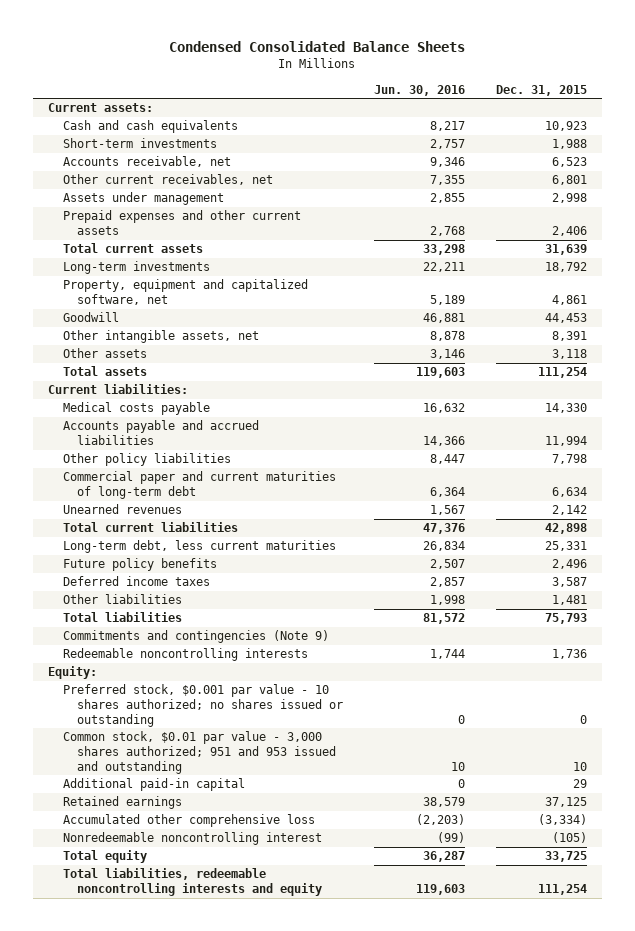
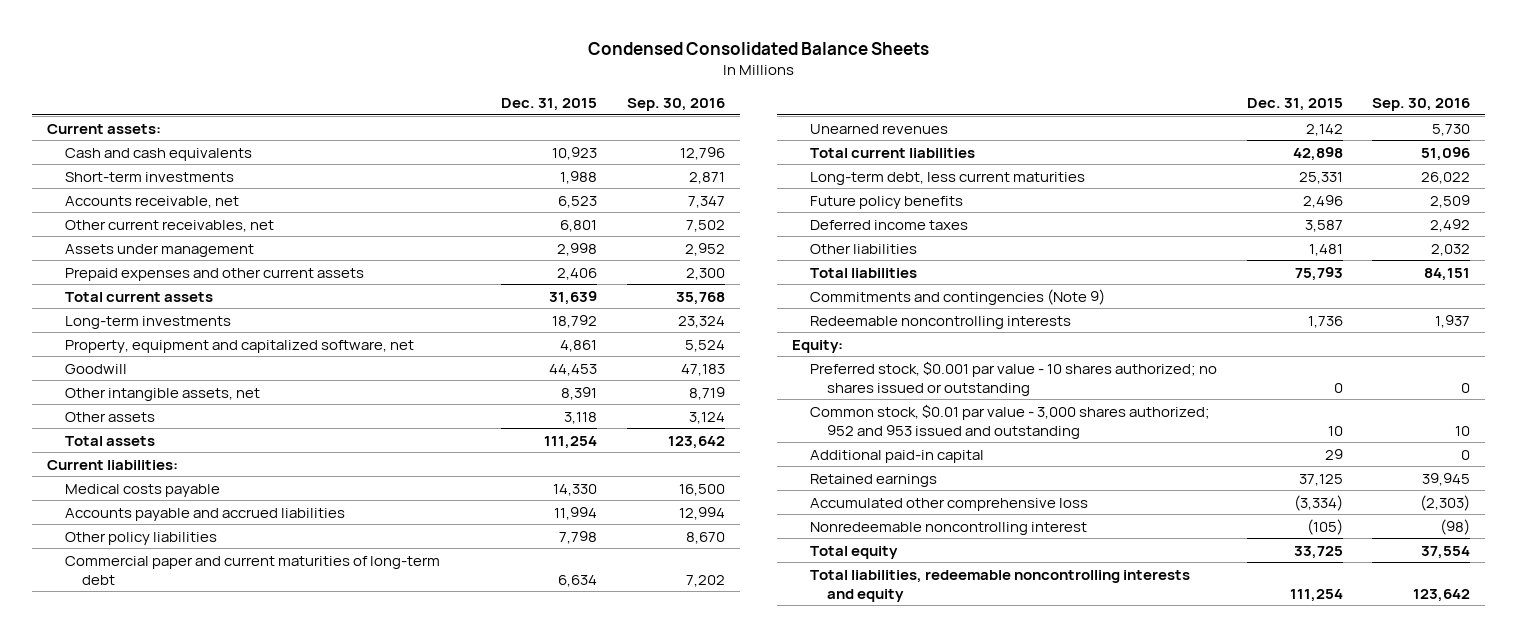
- | Jun. 30, 2016 | Dec. 31, 2015
+ | Dec. 31, 2015 | Sep. 30, 2016
- Common stock, $0.01 par value - 3,000 shares authorized; 951 and 953 issued and outstanding | 10 | 10
+ Common stock, $0.01 par value - 3,000 shares authorized; 952 and 953 issued and outstanding | 10 | 10

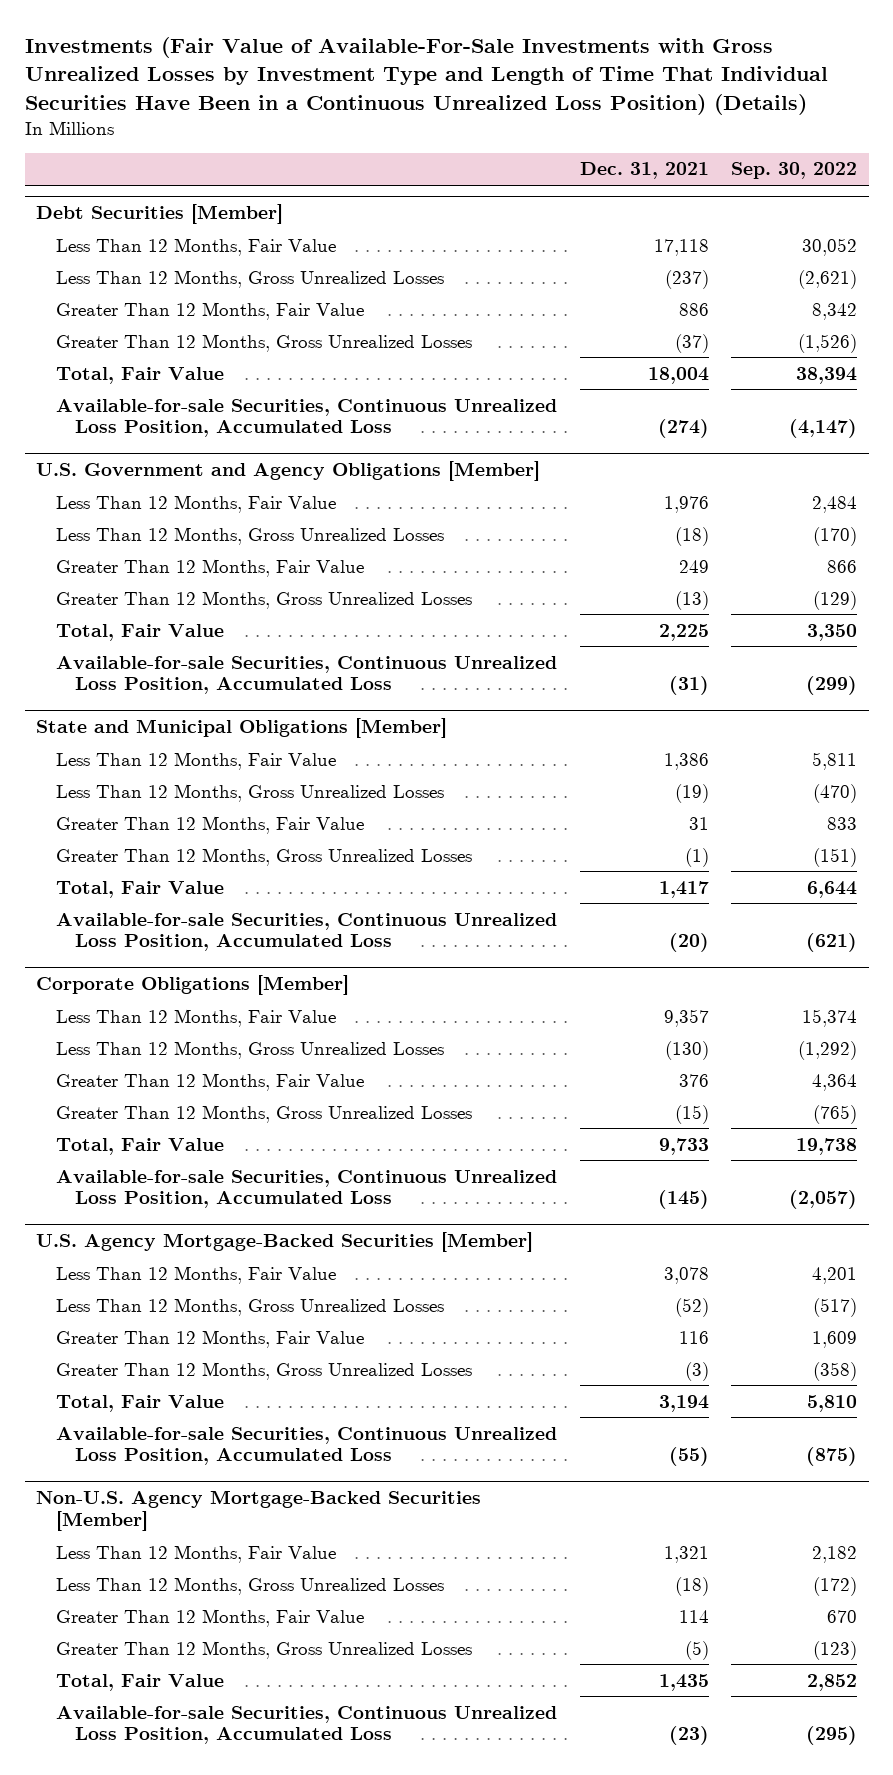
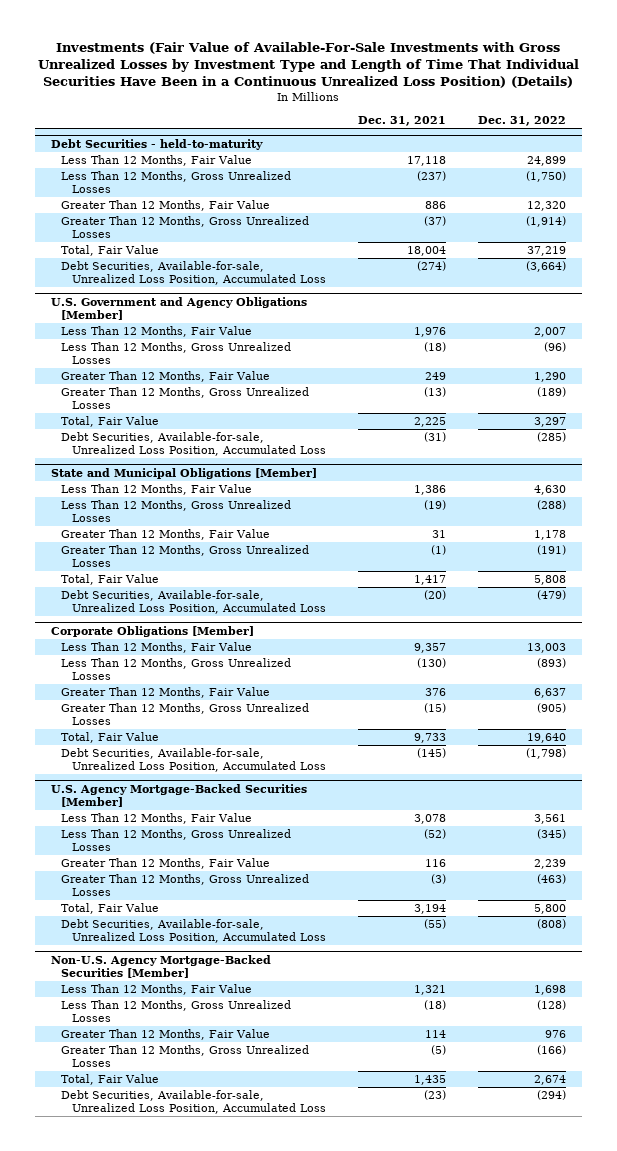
- | Dec. 31, 2021 | Sep. 30, 2022
+ | Dec. 31, 2021 | Dec. 31, 2022
- Debt Securities [Member]
+ Debt Securities - held-to-maturity
- Available-for-sale Securities, Continuous Unrealized Loss Position, Accumulated Loss | (274) | (4,147)
+ Debt Securities, Available-for-sale, Unrealized Loss Position, Accumulated Loss | (274) | (3,664)
@ U.S. Government and Agency Obligations [Member]
- Available-for-sale Securities, Continuous Unrealized Loss Position, Accumulated Loss | (31) | (299)
+ Debt Securities, Available-for-sale, Unrealized Loss Position, Accumulated Loss | (31) | (285)
@ State and Municipal Obligations [Member]
- Available-for-sale Securities, Continuous Unrealized Loss Position, Accumulated Loss | (20) | (621)
+ Debt Securities, Available-for-sale, Unrealized Loss Position, Accumulated Loss | (20) | (479)
@ Corporate Obligations [Member]
- Available-for-sale Securities, Continuous Unrealized Loss Position, Accumulated Loss | (145) | (2,057)
+ Debt Securities, Available-for-sale, Unrealized Loss Position, Accumulated Loss | (145) | (1,798)
@ U.S. Agency Mortgage-Backed Securities [Member]
- Available-for-sale Securities, Continuous Unrealized Loss Position, Accumulated Loss | (55) | (875)
+ Debt Securities, Available-for-sale, Unrealized Loss Position, Accumulated Loss | (55) | (808)
@ Non-U.S. Agency Mortgage-Backed Securities [Member]
- Available-for-sale Securities, Continuous Unrealized Loss Position, Accumulated Loss | (23) | (295)
+ Debt Securities, Available-for-sale, Unrealized Loss Position, Accumulated Loss | (23) | (294)

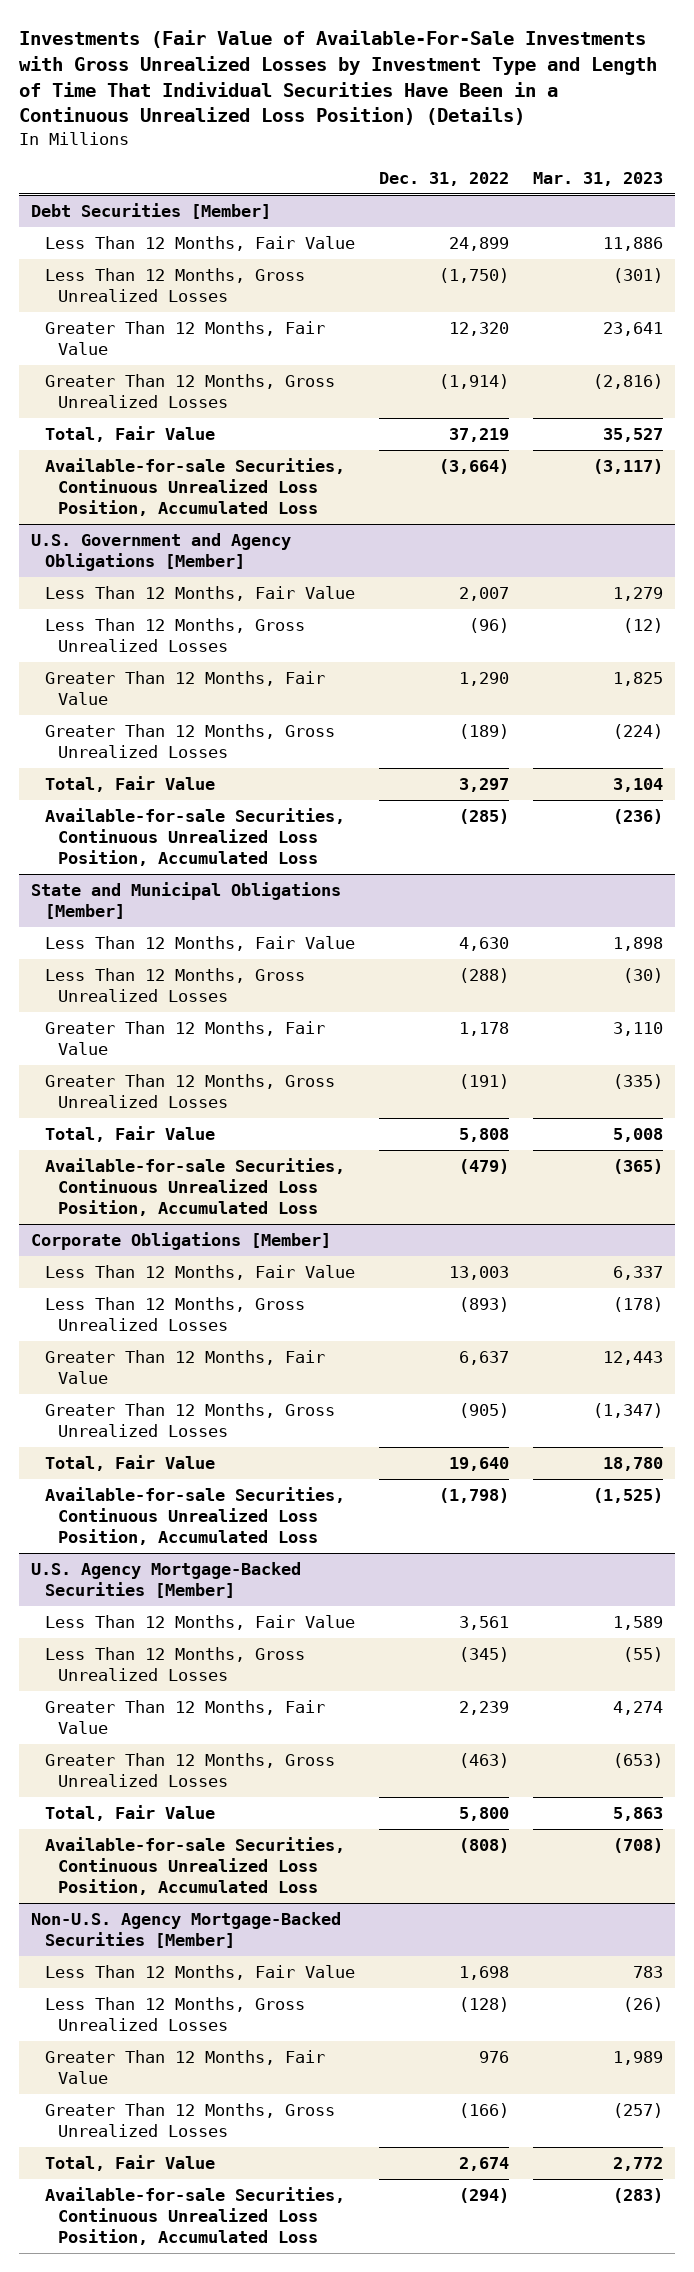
- | Dec. 31, 2021 | Dec. 31, 2022
+ | Dec. 31, 2022 | Mar. 31, 2023
- Debt Securities - held-to-maturity
+ Debt Securities [Member]
- Debt Securities, Available-for-sale, Unrealized Loss Position, Accumulated Loss | (274) | (3,664)
+ Available-for-sale Securities, Continuous Unrealized Loss Position, Accumulated Loss | (3,664) | (3,117)
@ U.S. Government and Agency Obligations [Member]
- Debt Securities, Available-for-sale, Unrealized Loss Position, Accumulated Loss | (31) | (285)
+ Available-for-sale Securities, Continuous Unrealized Loss Position, Accumulated Loss | (285) | (236)
@ State and Municipal Obligations [Member]
- Debt Securities, Available-for-sale, Unrealized Loss Position, Accumulated Loss | (20) | (479)
+ Available-for-sale Securities, Continuous Unrealized Loss Position, Accumulated Loss | (479) | (365)
@ Corporate Obligations [Member]
- Debt Securities, Available-for-sale, Unrealized Loss Position, Accumulated Loss | (145) | (1,798)
+ Available-for-sale Securities, Continuous Unrealized Loss Position, Accumulated Loss | (1,798) | (1,525)
@ U.S. Agency Mortgage-Backed Securities [Member]
- Debt Securities, Available-for-sale, Unrealized Loss Position, Accumulated Loss | (55) | (808)
+ Available-for-sale Securities, Continuous Unrealized Loss Position, Accumulated Loss | (808) | (708)
@ Non-U.S. Agency Mortgage-Backed Securities [Member]
- Debt Securities, Available-for-sale, Unrealized Loss Position, Accumulated Loss | (23) | (294)
+ Available-for-sale Securities, Continuous Unrealized Loss Position, Accumulated Loss | (294) | (283)

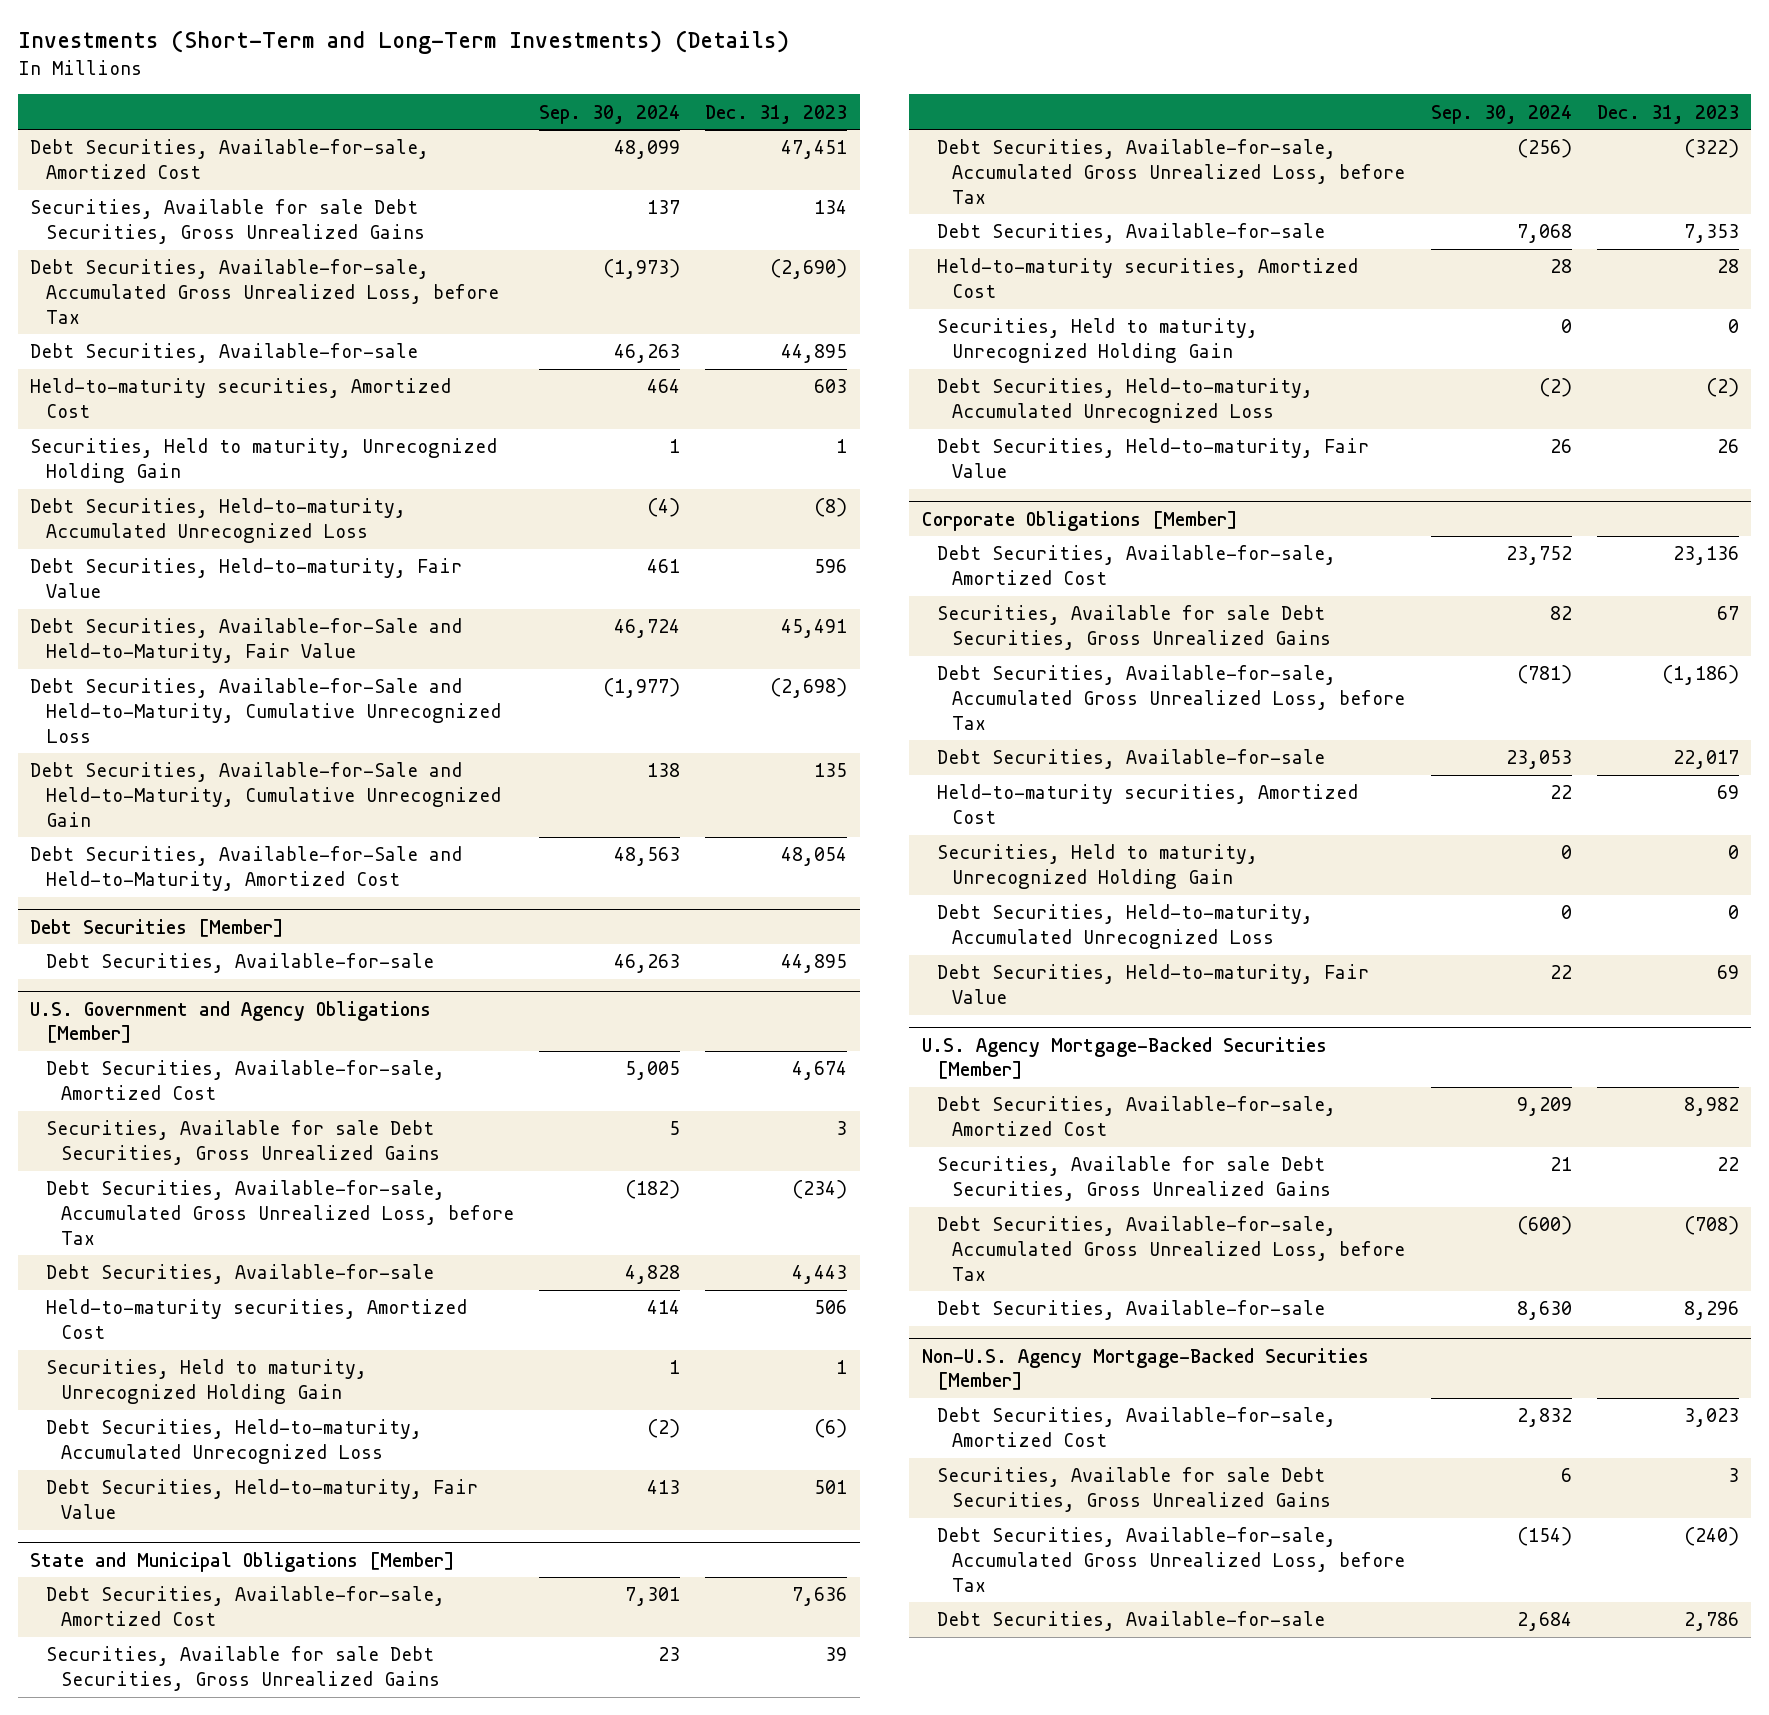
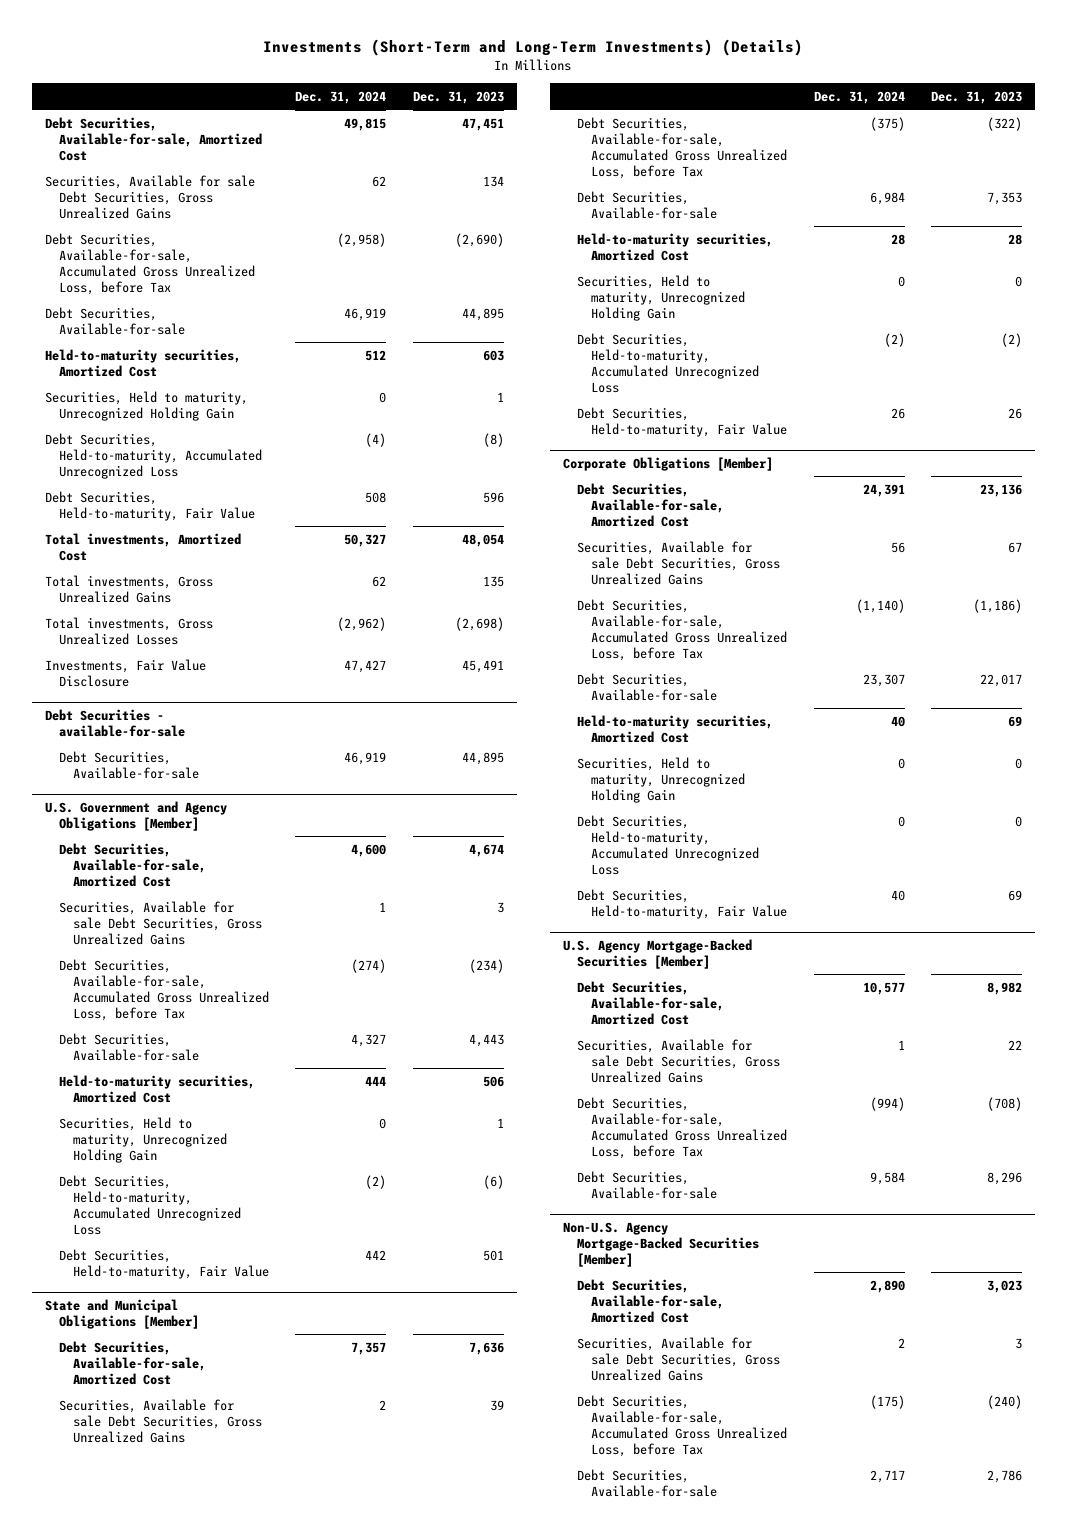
- | Sep. 30, 2024 | Dec. 31, 2023
+ | Dec. 31, 2024 | Dec. 31, 2023
- Debt Securities, Available-for-Sale and Held-to-Maturity, Fair Value | 46,724 | 45,491
- Debt Securities, Available-for-Sale and Held-to-Maturity, Cumulative Unrecognized Loss | (1,977) | (2,698)
- Debt Securities, Available-for-Sale and Held-to-Maturity, Cumulative Unrecognized Gain | 138 | 135
- Debt Securities, Available-for-Sale and Held-to-Maturity, Amortized Cost | 48,563 | 48,054
- Debt Securities [Member]
+ Total investments, Amortized Cost | 50,327 | 48,054
+ Total investments, Gross Unrealized Gains | 62 | 135
+ Total investments, Gross Unrealized Losses | (2,962) | (2,698)
+ Investments, Fair Value Disclosure | 47,427 | 45,491
+ Debt Securities - available-for-sale

